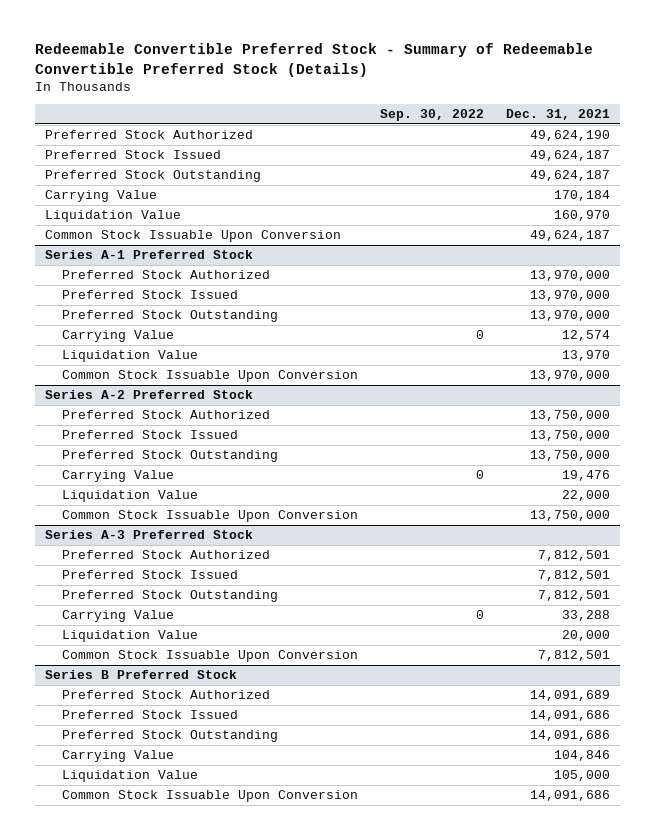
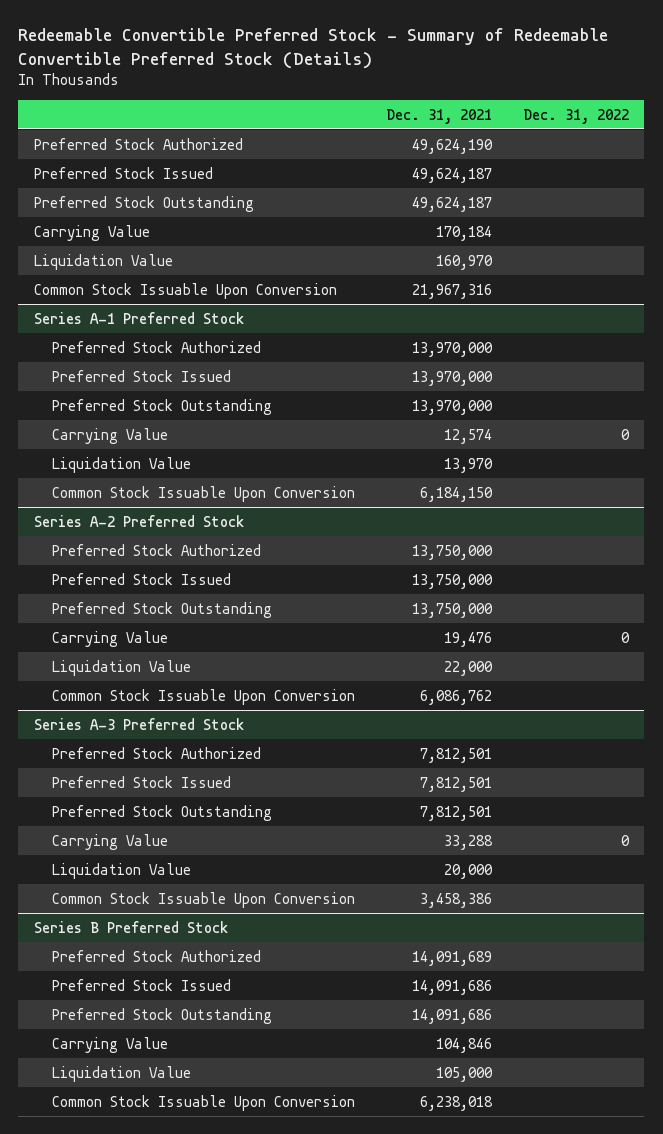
- | Sep. 30, 2022 | Dec. 31, 2021
+ | Dec. 31, 2021 | Dec. 31, 2022
- Common Stock Issuable Upon Conversion | | 49,624,187
+ Common Stock Issuable Upon Conversion | 21,967,316 |
@ Series A-1 Preferred Stock
- Common Stock Issuable Upon Conversion | | 13,970,000
+ Common Stock Issuable Upon Conversion | 6,184,150 |
@ Series A-2 Preferred Stock
- Common Stock Issuable Upon Conversion | | 13,750,000
+ Common Stock Issuable Upon Conversion | 6,086,762 |
@ Series A-3 Preferred Stock
- Common Stock Issuable Upon Conversion | | 7,812,501
+ Common Stock Issuable Upon Conversion | 3,458,386 |
@ Series B Preferred Stock
- Common Stock Issuable Upon Conversion | | 14,091,686
+ Common Stock Issuable Upon Conversion | 6,238,018 |

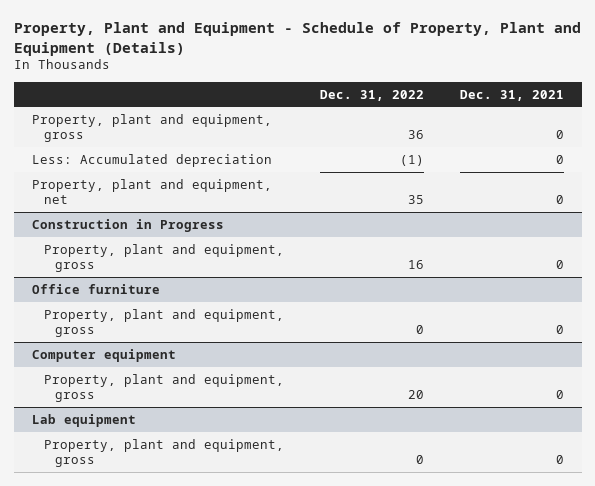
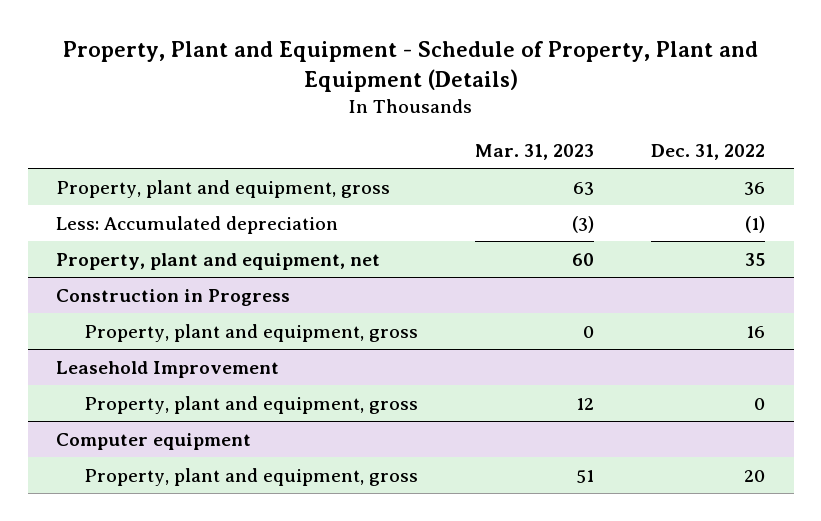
- | Dec. 31, 2022 | Dec. 31, 2021
+ | Mar. 31, 2023 | Dec. 31, 2022
- Office furniture
+ Leasehold Improvement
- Lab equipment
- Property, plant and equipment, gross | 0 | 0

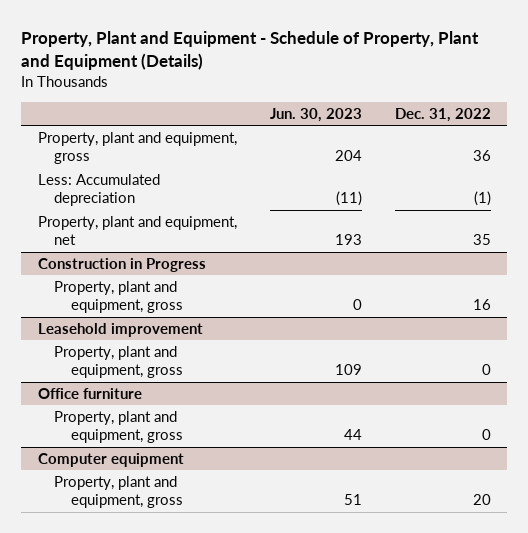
- | Mar. 31, 2023 | Dec. 31, 2022
+ | Jun. 30, 2023 | Dec. 31, 2022
- Leasehold Improvement
+ Leasehold improvement
+ Office furniture
+ Property, plant and equipment, gross | 44 | 0

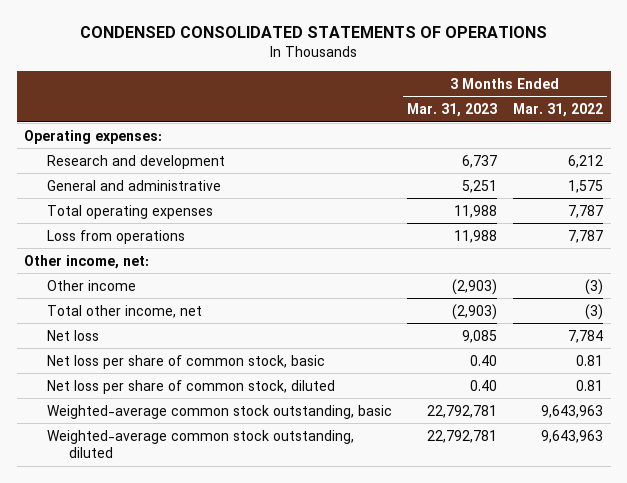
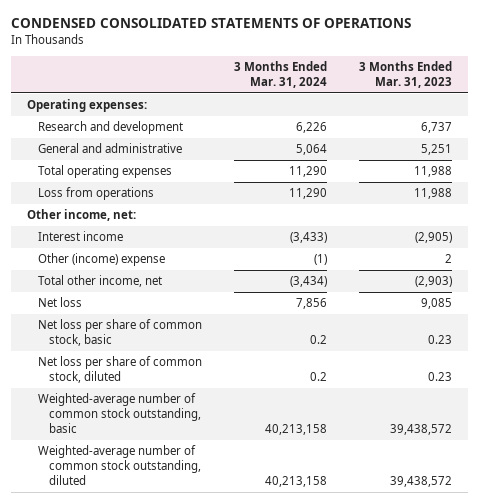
- | 3 Months Ended Mar. 31, 2023 | 3 Months Ended Mar. 31, 2022
+ | 3 Months Ended Mar. 31, 2024 | 3 Months Ended Mar. 31, 2023
- Other income | (2,903) | (3)
+ Interest income | (3,433) | (2,905)
+ Other (income) expense | (1) | 2
- Net loss per share of common stock, basic | 0.40 | 0.81
- Net loss per share of common stock, diluted | 0.40 | 0.81
- Weighted-average common stock outstanding, basic | 22,792,781 | 9,643,963
- Weighted-average common stock outstanding, diluted | 22,792,781 | 9,643,963
+ Net loss per share of common stock, basic | 0.2 | 0.23
+ Net loss per share of common stock, diluted | 0.2 | 0.23
+ Weighted-average number of common stock outstanding, basic | 40,213,158 | 39,438,572
+ Weighted-average number of common stock outstanding, diluted | 40,213,158 | 39,438,572

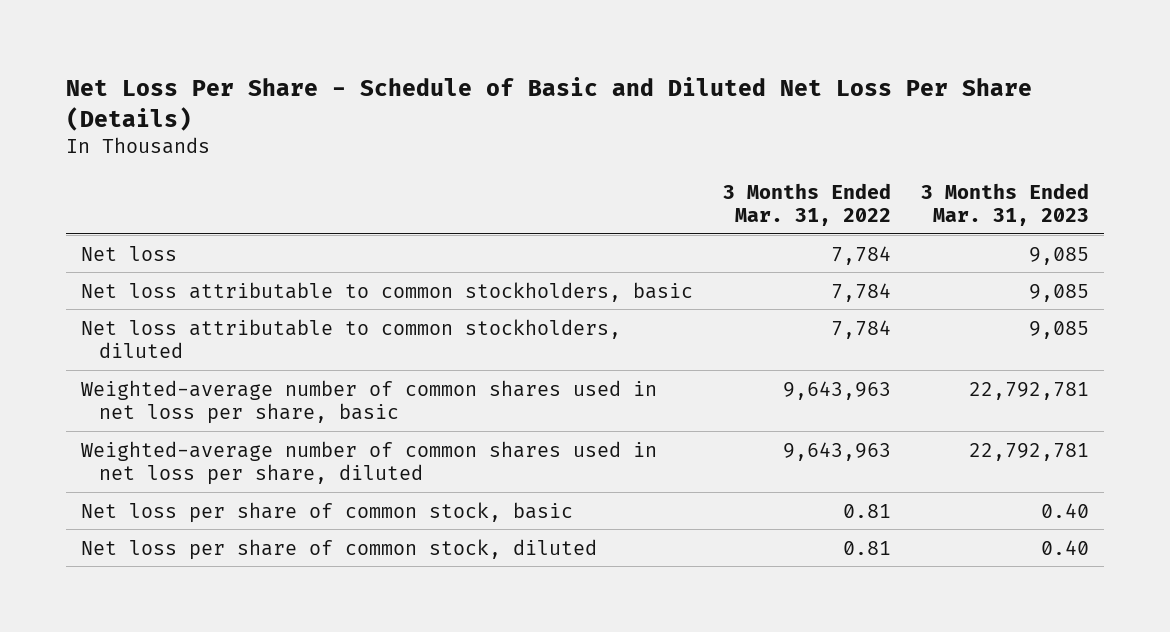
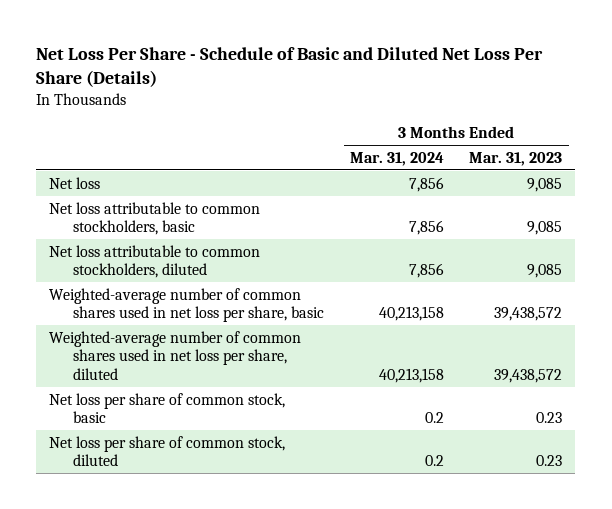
- | 3 Months Ended Mar. 31, 2022 | 3 Months Ended Mar. 31, 2023
+ | 3 Months Ended Mar. 31, 2024 | 3 Months Ended Mar. 31, 2023
- Weighted-average number of common shares used in net loss per share, basic | 9,643,963 | 22,792,781
- Weighted-average number of common shares used in net loss per share, diluted | 9,643,963 | 22,792,781
- Net loss per share of common stock, basic | 0.81 | 0.40
- Net loss per share of common stock, diluted | 0.81 | 0.40
+ Weighted-average number of common shares used in net loss per share, basic | 40,213,158 | 39,438,572
+ Weighted-average number of common shares used in net loss per share, diluted | 40,213,158 | 39,438,572
+ Net loss per share of common stock, basic | 0.2 | 0.23
+ Net loss per share of common stock, diluted | 0.2 | 0.23

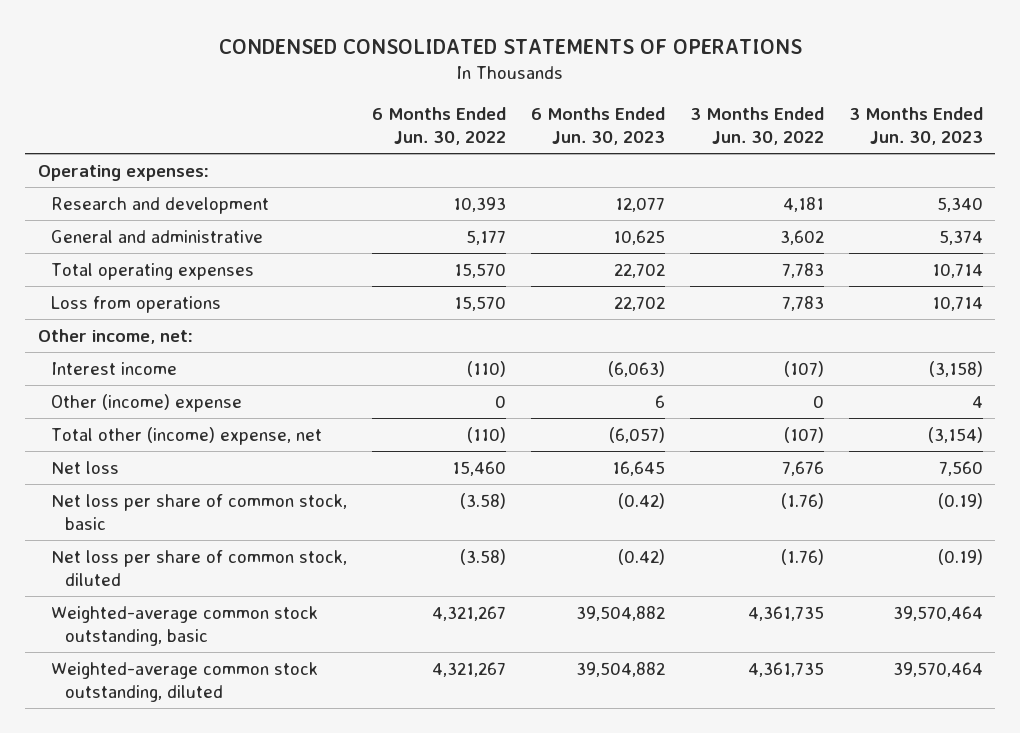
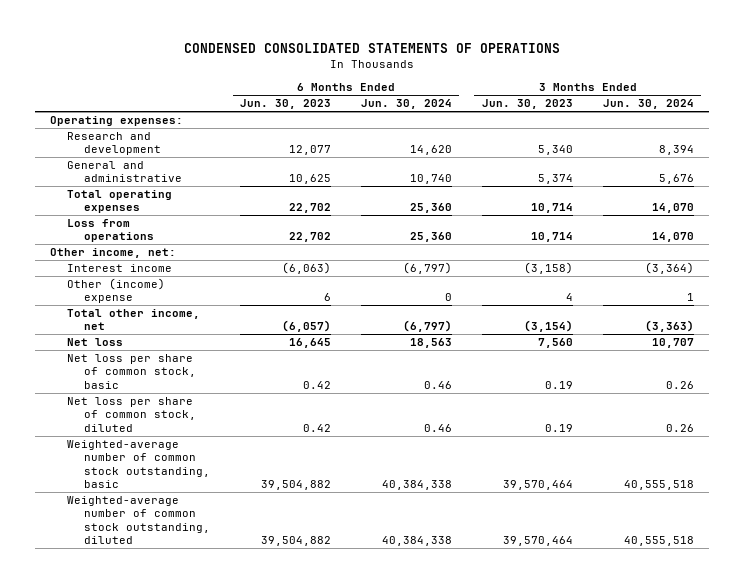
- | 6 Months Ended Jun. 30, 2022 | 6 Months Ended Jun. 30, 2023 | 3 Months Ended Jun. 30, 2022 | 3 Months Ended Jun. 30, 2023
+ | 6 Months Ended Jun. 30, 2023 | 6 Months Ended Jun. 30, 2024 | 3 Months Ended Jun. 30, 2023 | 3 Months Ended Jun. 30, 2024
- Total other (income) expense, net | (110) | (6,057) | (107) | (3,154)
+ Total other income, net | (6,057) | (6,797) | (3,154) | (3,363)
- Net loss per share of common stock, basic | (3.58) | (0.42) | (1.76) | (0.19)
- Net loss per share of common stock, diluted | (3.58) | (0.42) | (1.76) | (0.19)
- Weighted-average common stock outstanding, basic | 4,321,267 | 39,504,882 | 4,361,735 | 39,570,464
- Weighted-average common stock outstanding, diluted | 4,321,267 | 39,504,882 | 4,361,735 | 39,570,464
+ Net loss per share of common stock, basic | 0.42 | 0.46 | 0.19 | 0.26
+ Net loss per share of common stock, diluted | 0.42 | 0.46 | 0.19 | 0.26
+ Weighted-average number of common stock outstanding, basic | 39,504,882 | 40,384,338 | 39,570,464 | 40,555,518
+ Weighted-average number of common stock outstanding, diluted | 39,504,882 | 40,384,338 | 39,570,464 | 40,555,518

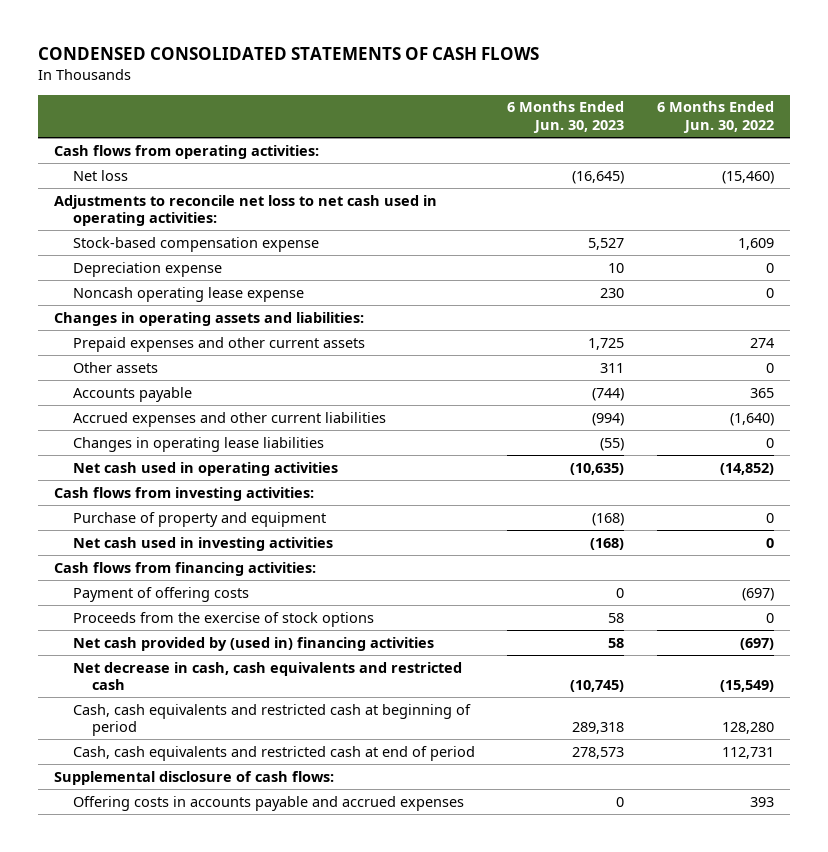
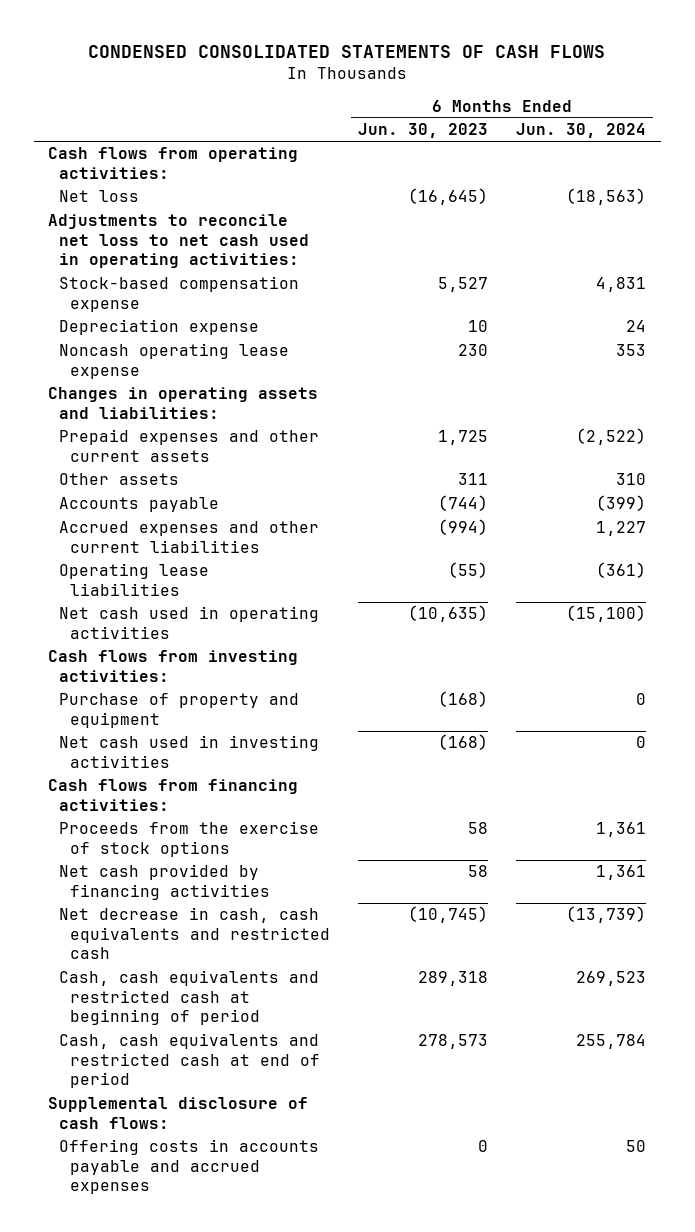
- | 6 Months Ended Jun. 30, 2023 | 6 Months Ended Jun. 30, 2022
+ | 6 Months Ended Jun. 30, 2023 | 6 Months Ended Jun. 30, 2024
- Changes in operating lease liabilities | (55) | 0
+ Operating lease liabilities | (55) | (361)
- Payment of offering costs | 0 | (697)
- Net cash provided by (used in) financing activities | 58 | (697)
+ Net cash provided by financing activities | 58 | 1,361

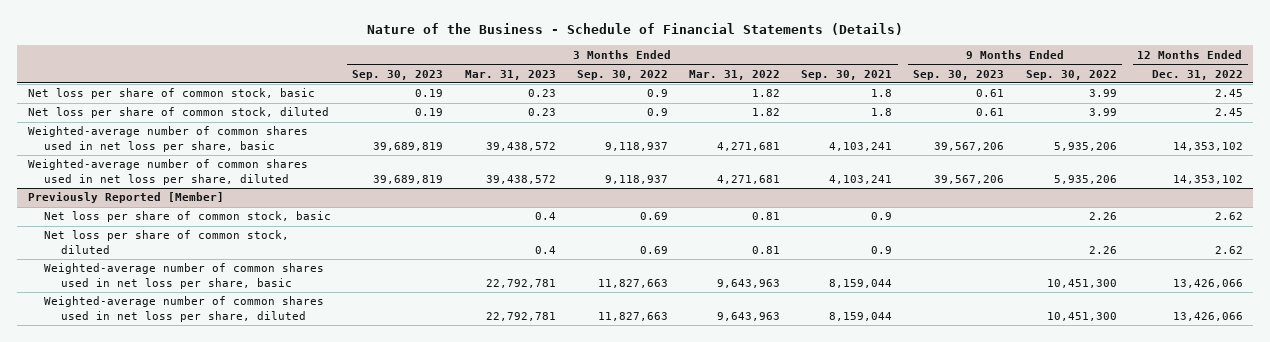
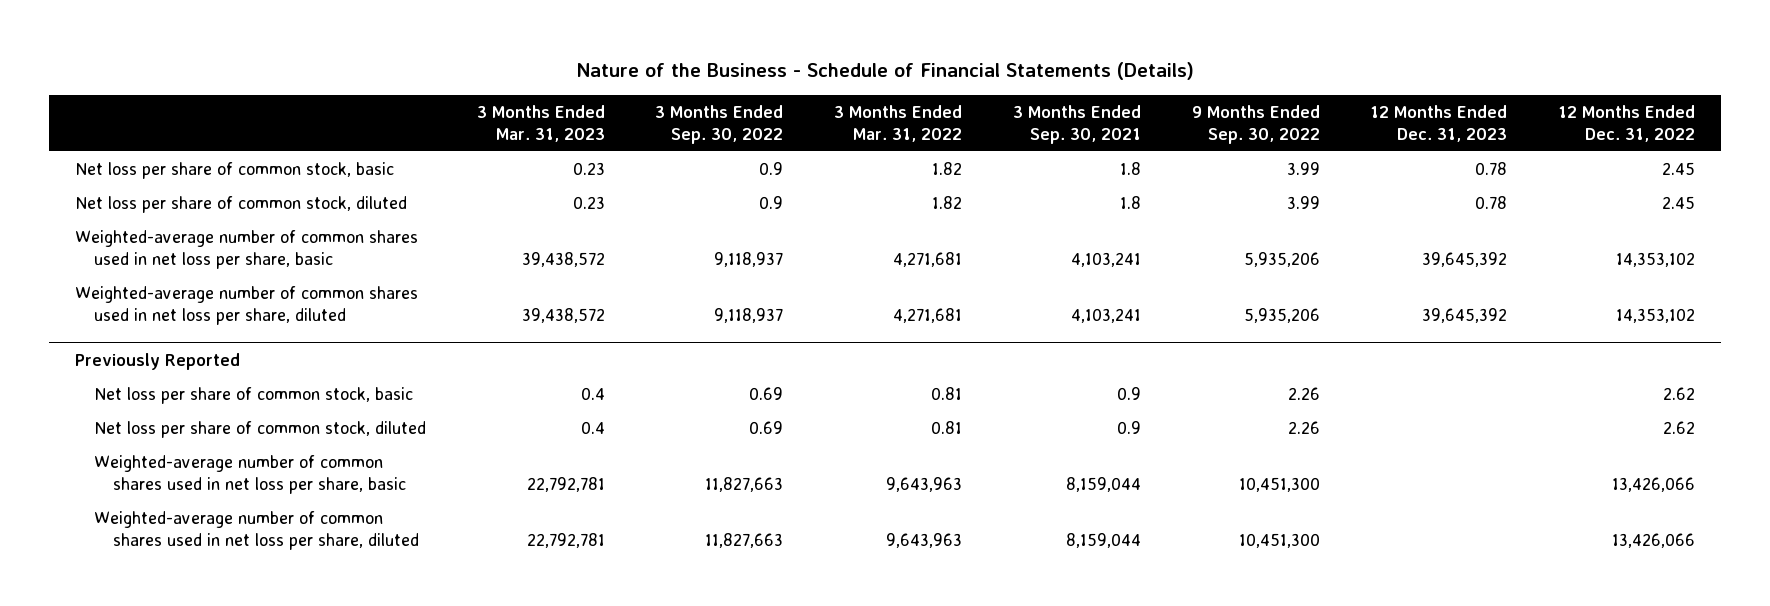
- | 3 Months Ended Sep. 30, 2023 | 3 Months Ended Mar. 31, 2023 | 3 Months Ended Sep. 30, 2022 | 3 Months Ended Mar. 31, 2022 | 3 Months Ended Sep. 30, 2021 | 9 Months Ended Sep. 30, 2023 | 9 Months Ended Sep. 30, 2022 | 12 Months Ended Dec. 31, 2022
+ | 3 Months Ended Mar. 31, 2023 | 3 Months Ended Sep. 30, 2022 | 3 Months Ended Mar. 31, 2022 | 3 Months Ended Sep. 30, 2021 | 9 Months Ended Sep. 30, 2022 | 12 Months Ended Dec. 31, 2023 | 12 Months Ended Dec. 31, 2022
- Previously Reported [Member]
+ Previously Reported

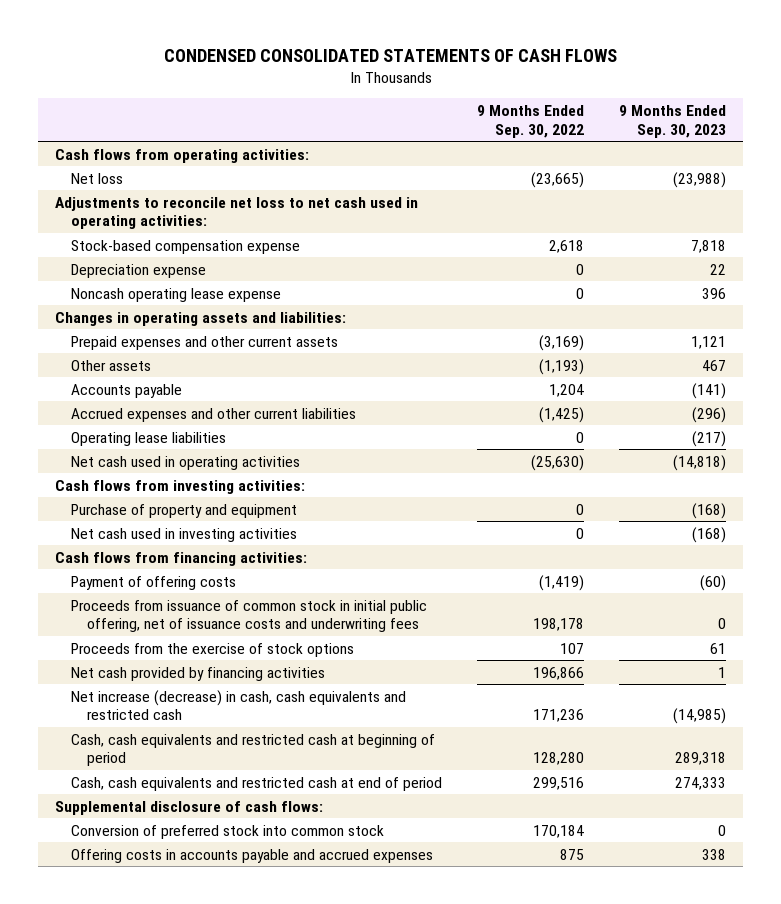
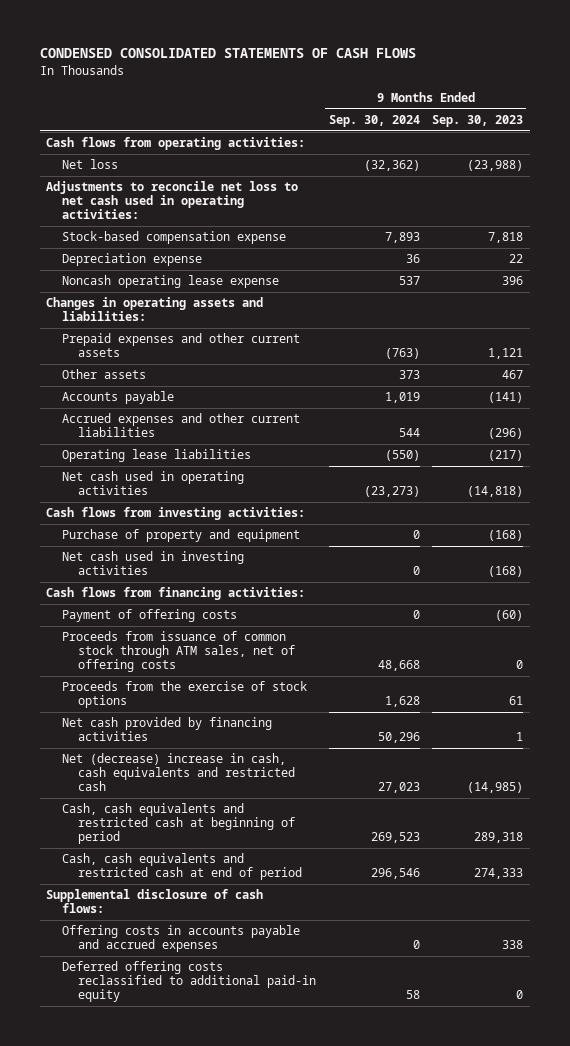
- | 9 Months Ended Sep. 30, 2022 | 9 Months Ended Sep. 30, 2023
+ | 9 Months Ended Sep. 30, 2024 | 9 Months Ended Sep. 30, 2023
- Proceeds from issuance of common stock in initial public offering, net of issuance costs and underwriting fees | 198,178 | 0
+ Proceeds from issuance of common stock through ATM sales, net of offering costs | 48,668 | 0
- Net increase (decrease) in cash, cash equivalents and restricted cash | 171,236 | (14,985)
+ Net (decrease) increase in cash, cash equivalents and restricted cash | 27,023 | (14,985)
- Conversion of preferred stock into common stock | 170,184 | 0
+ Deferred offering costs reclassified to additional paid-in equity | 58 | 0

